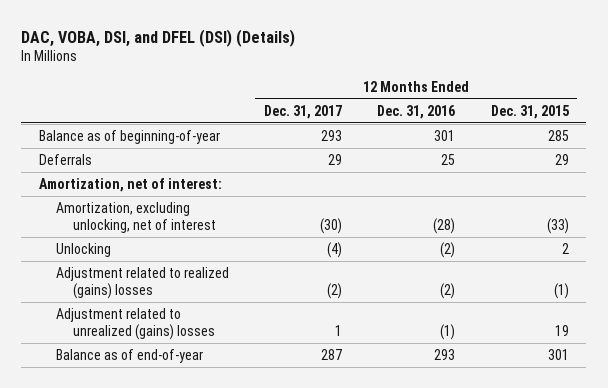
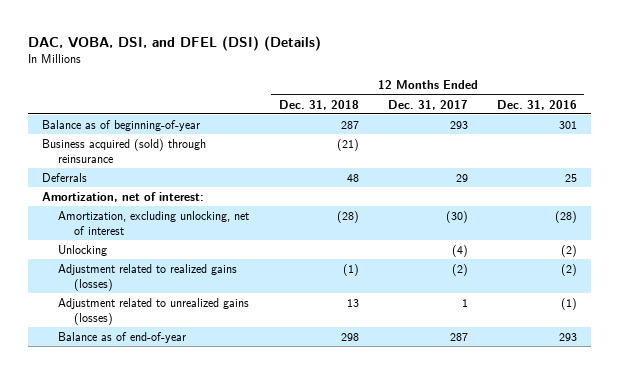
- | 12 Months Ended Dec. 31, 2017 | 12 Months Ended Dec. 31, 2016 | 12 Months Ended Dec. 31, 2015
+ | 12 Months Ended Dec. 31, 2018 | 12 Months Ended Dec. 31, 2017 | 12 Months Ended Dec. 31, 2016
+ Business acquired (sold) through reinsurance | (21) | |
- Adjustment related to realized (gains) losses | (2) | (2) | (1)
- Adjustment related to unrealized (gains) losses | 1 | (1) | 19
+ Adjustment related to realized gains (losses) | (1) | (2) | (2)
+ Adjustment related to unrealized gains (losses) | 13 | 1 | (1)

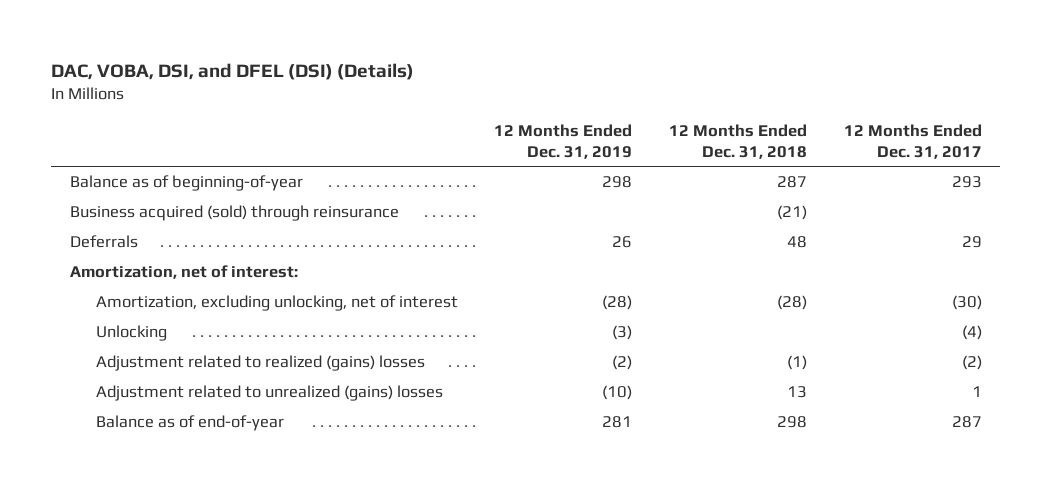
- | 12 Months Ended Dec. 31, 2018 | 12 Months Ended Dec. 31, 2017 | 12 Months Ended Dec. 31, 2016
+ | 12 Months Ended Dec. 31, 2019 | 12 Months Ended Dec. 31, 2018 | 12 Months Ended Dec. 31, 2017
- Adjustment related to realized gains (losses) | (1) | (2) | (2)
- Adjustment related to unrealized gains (losses) | 13 | 1 | (1)
+ Adjustment related to realized (gains) losses | (2) | (1) | (2)
+ Adjustment related to unrealized (gains) losses | (10) | 13 | 1

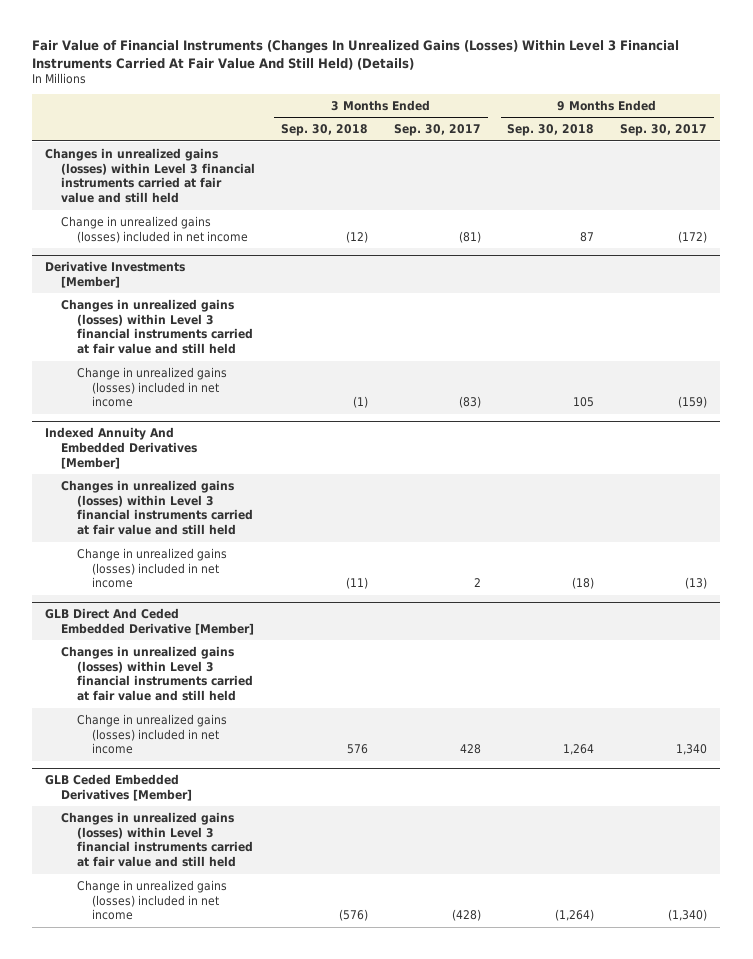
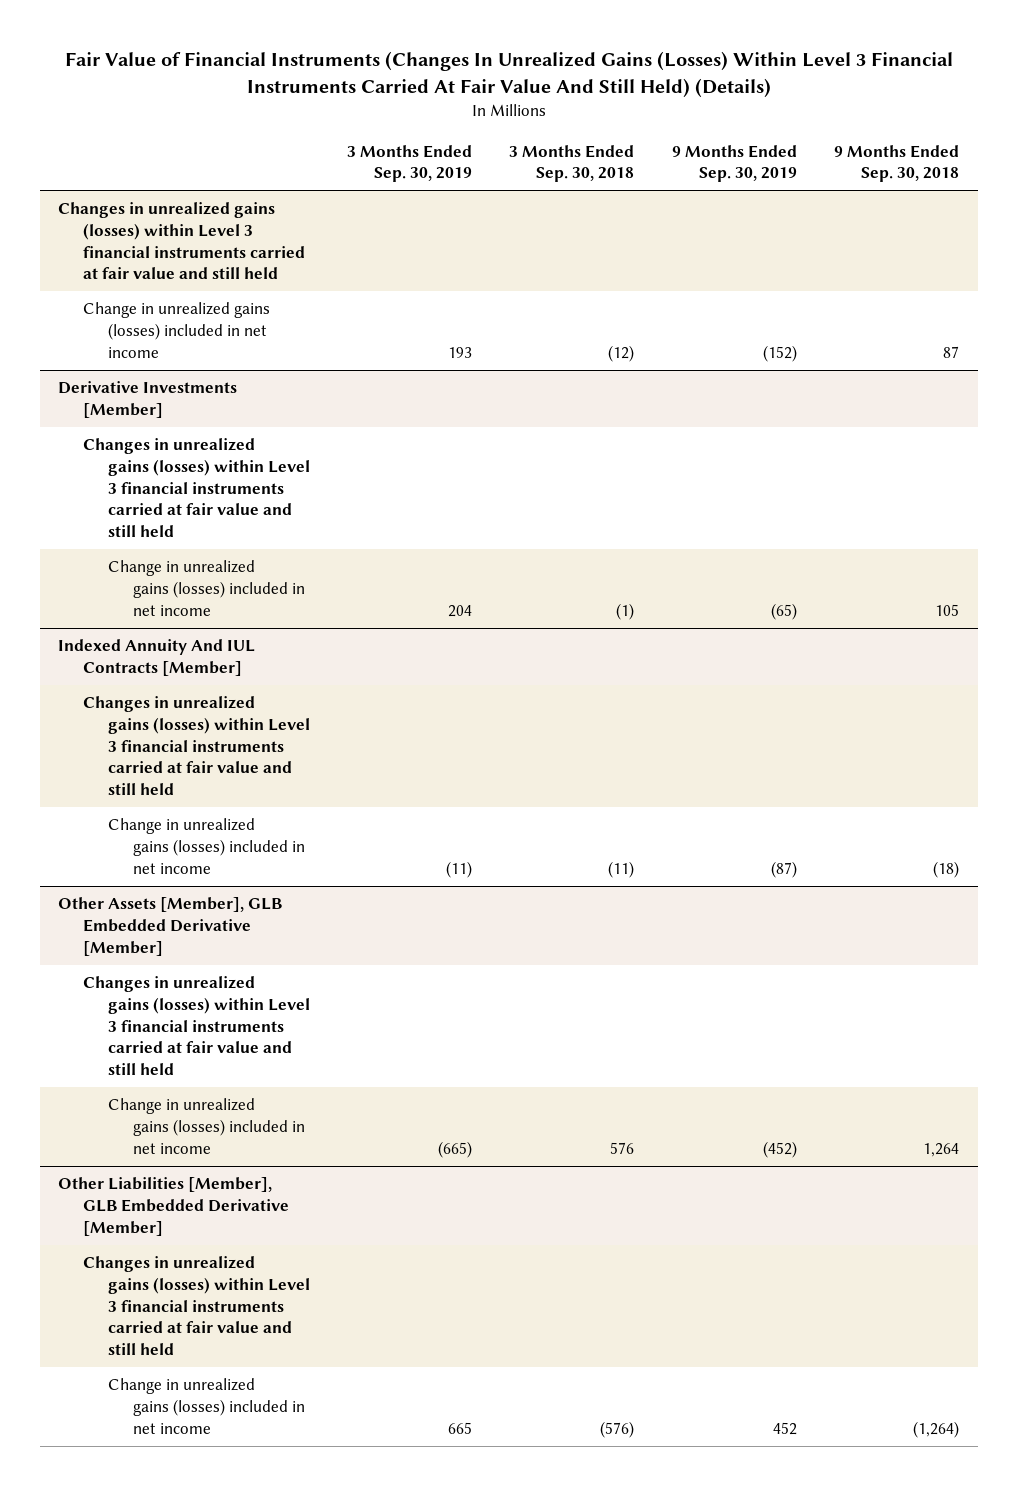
- | 3 Months Ended Sep. 30, 2018 | 3 Months Ended Sep. 30, 2017 | 9 Months Ended Sep. 30, 2018 | 9 Months Ended Sep. 30, 2017
+ | 3 Months Ended Sep. 30, 2019 | 3 Months Ended Sep. 30, 2018 | 9 Months Ended Sep. 30, 2019 | 9 Months Ended Sep. 30, 2018
- Indexed Annuity And Embedded Derivatives [Member]
+ Indexed Annuity And IUL Contracts [Member]
- GLB Direct And Ceded Embedded Derivative [Member]
+ Other Assets [Member], GLB Embedded Derivative [Member]
- GLB Ceded Embedded Derivatives [Member]
+ Other Liabilities [Member], GLB Embedded Derivative [Member]

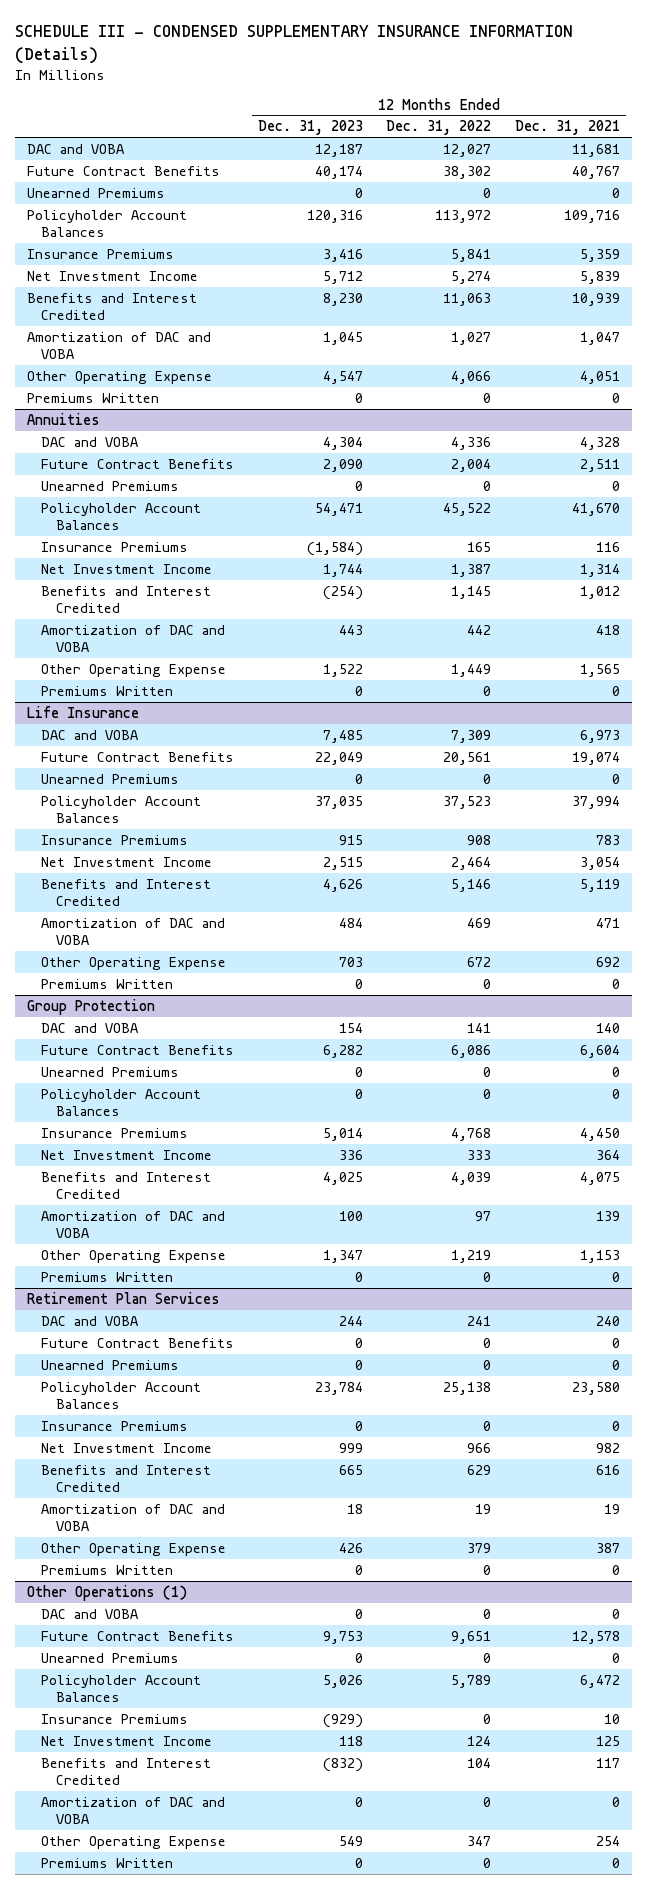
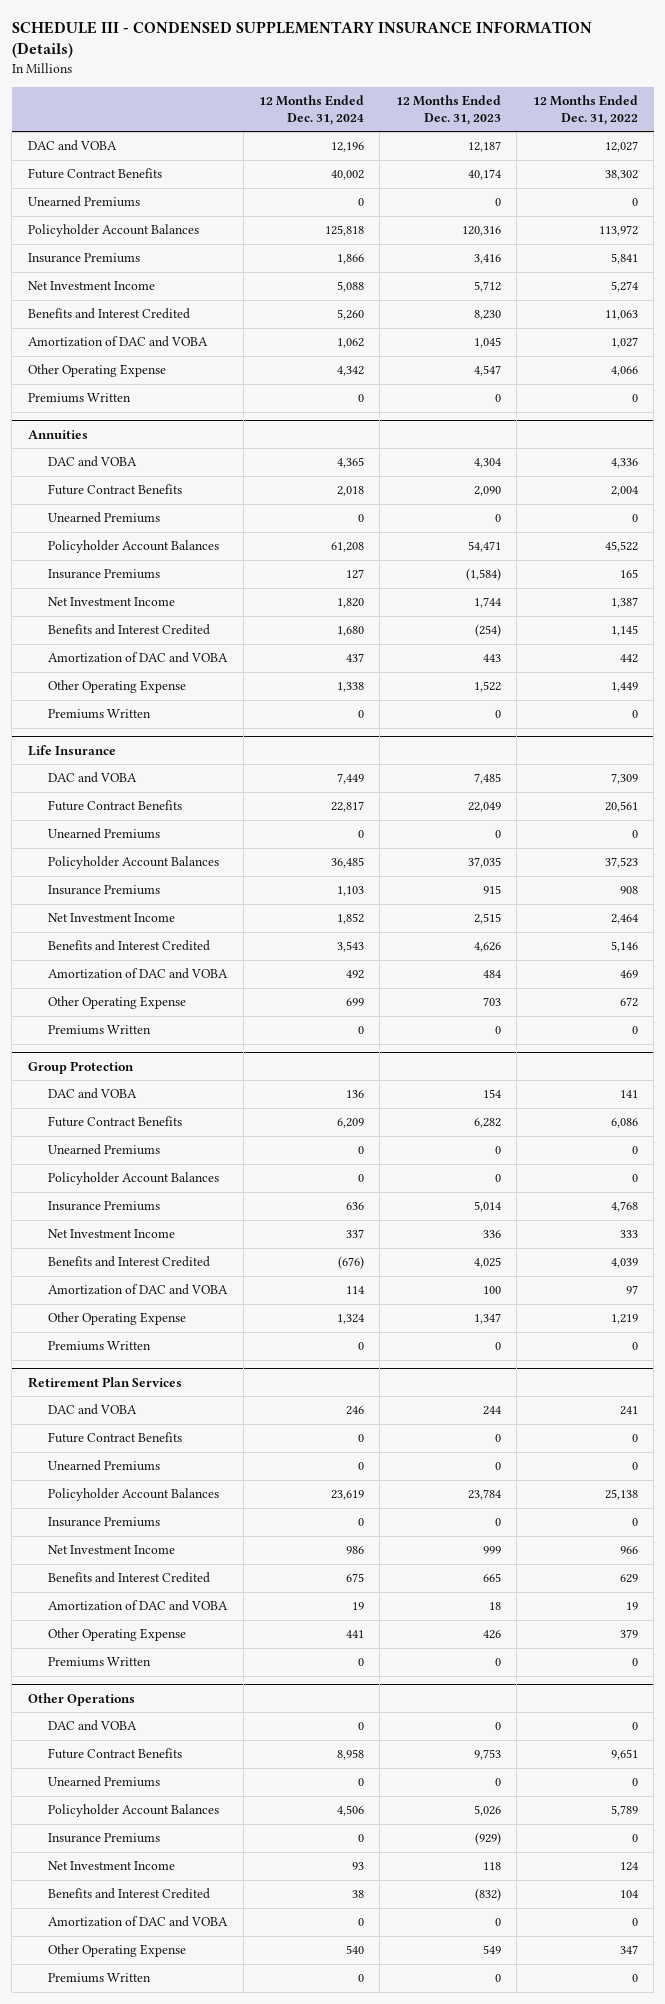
- | 12 Months Ended Dec. 31, 2023 | 12 Months Ended Dec. 31, 2022 | 12 Months Ended Dec. 31, 2021
+ | 12 Months Ended Dec. 31, 2024 | 12 Months Ended Dec. 31, 2023 | 12 Months Ended Dec. 31, 2022
- Other Operations (1)
+ Other Operations

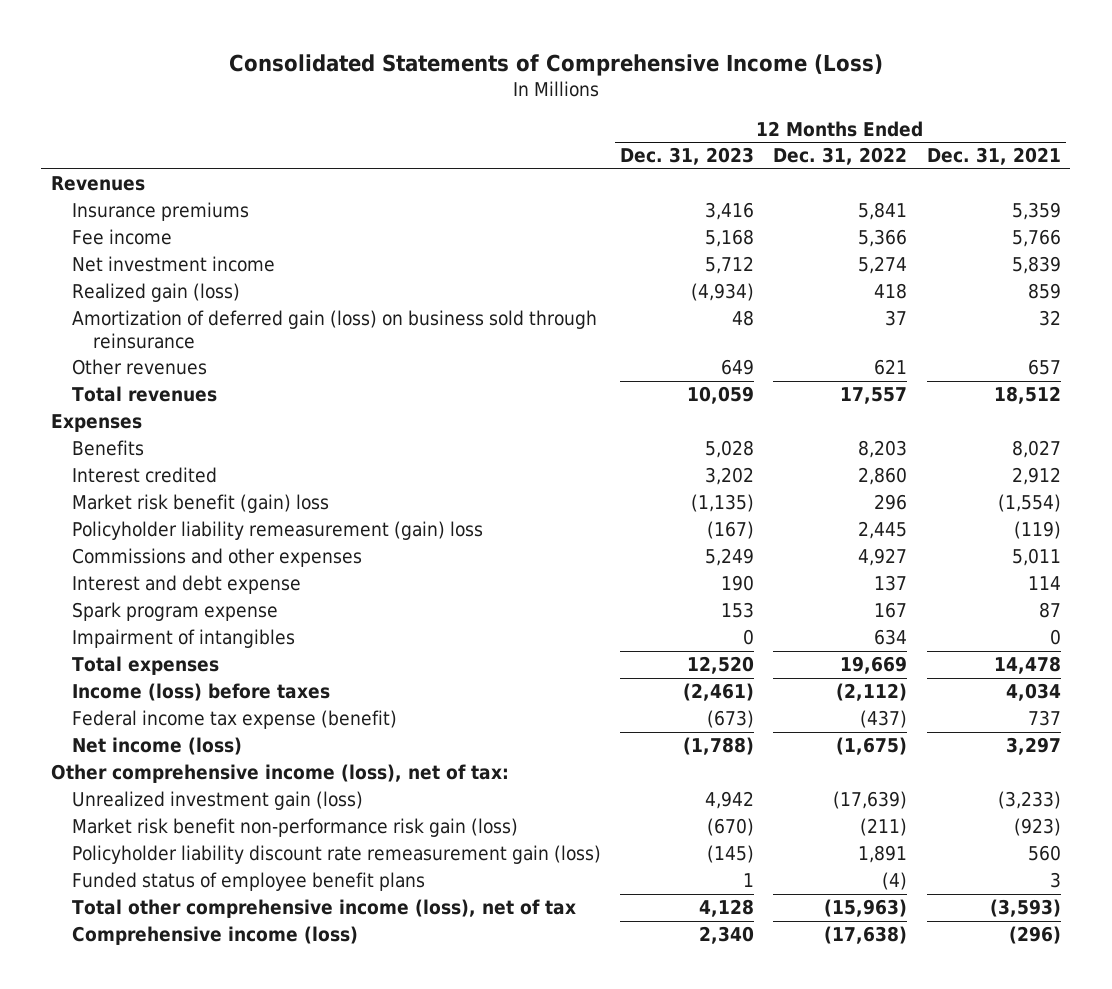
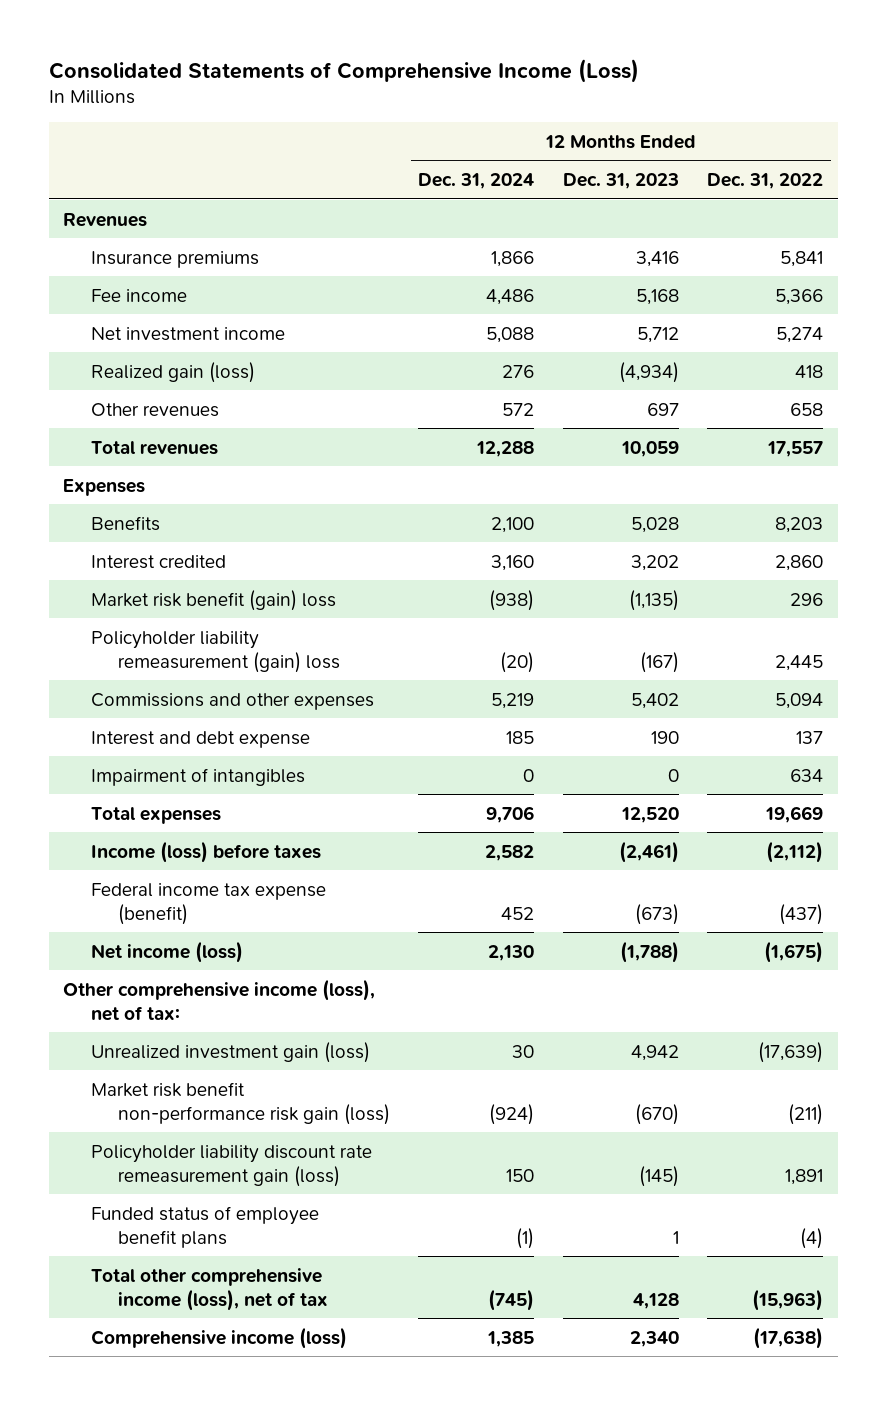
- | 12 Months Ended Dec. 31, 2023 | 12 Months Ended Dec. 31, 2022 | 12 Months Ended Dec. 31, 2021
+ | 12 Months Ended Dec. 31, 2024 | 12 Months Ended Dec. 31, 2023 | 12 Months Ended Dec. 31, 2022
- Amortization of deferred gain (loss) on business sold through reinsurance | 48 | 37 | 32
- Other revenues | 649 | 621 | 657
+ Other revenues | 572 | 697 | 658
- Commissions and other expenses | 5,249 | 4,927 | 5,011
+ Commissions and other expenses | 5,219 | 5,402 | 5,094
- Spark program expense | 153 | 167 | 87

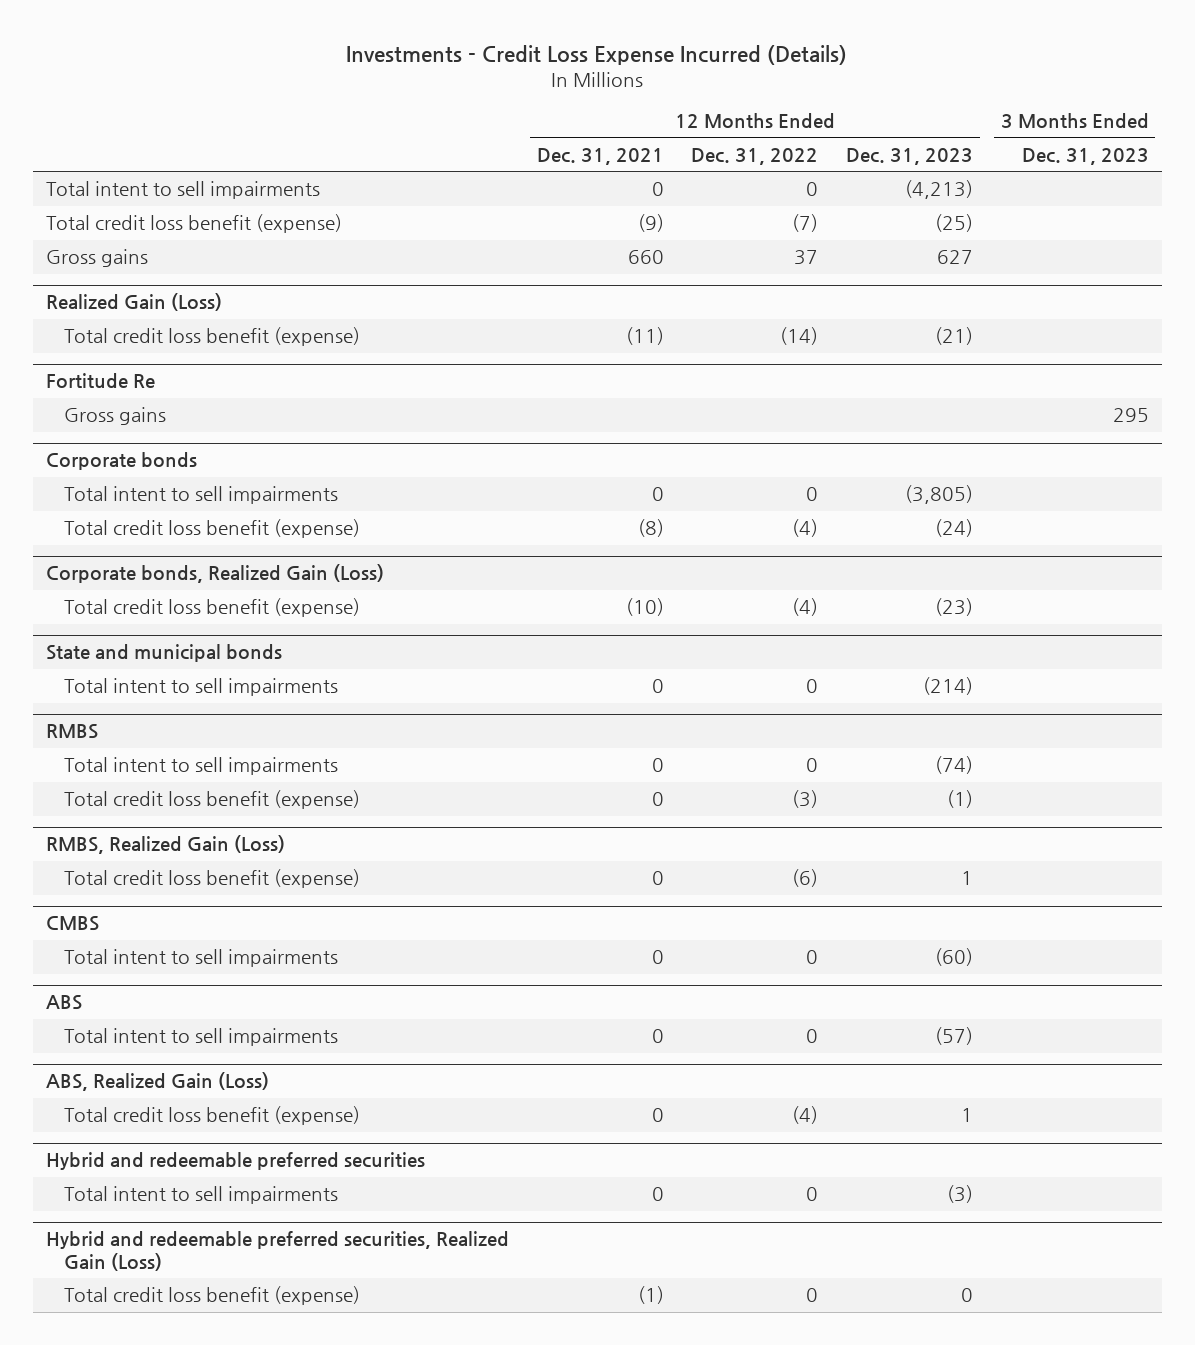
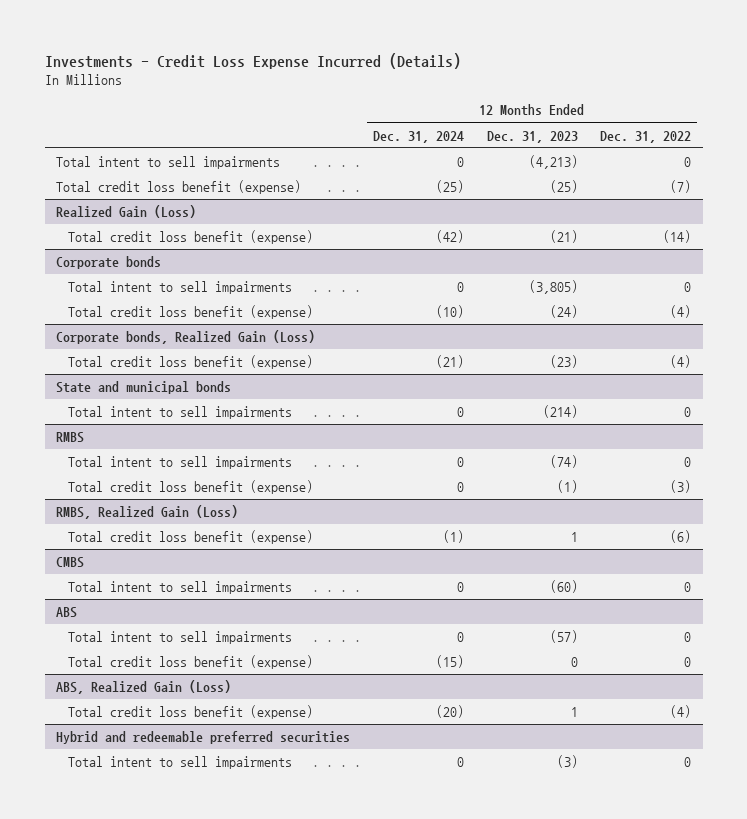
- | 12 Months Ended Dec. 31, 2021 | 12 Months Ended Dec. 31, 2022 | 12 Months Ended Dec. 31, 2023 | 3 Months Ended Dec. 31, 2023
+ | 12 Months Ended Dec. 31, 2024 | 12 Months Ended Dec. 31, 2023 | 12 Months Ended Dec. 31, 2022
- Gross gains | 660 | 37 | 627 |
- Fortitude Re
- Gross gains | | | | 295
@ ABS
+ Total credit loss benefit (expense) | (15) | 0 | 0
- Hybrid and redeemable preferred securities, Realized Gain (Loss)
- Total credit loss benefit (expense) | (1) | 0 | 0 |

